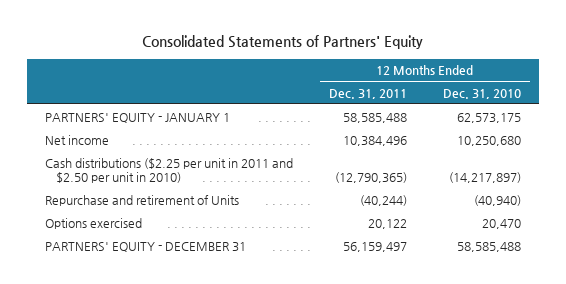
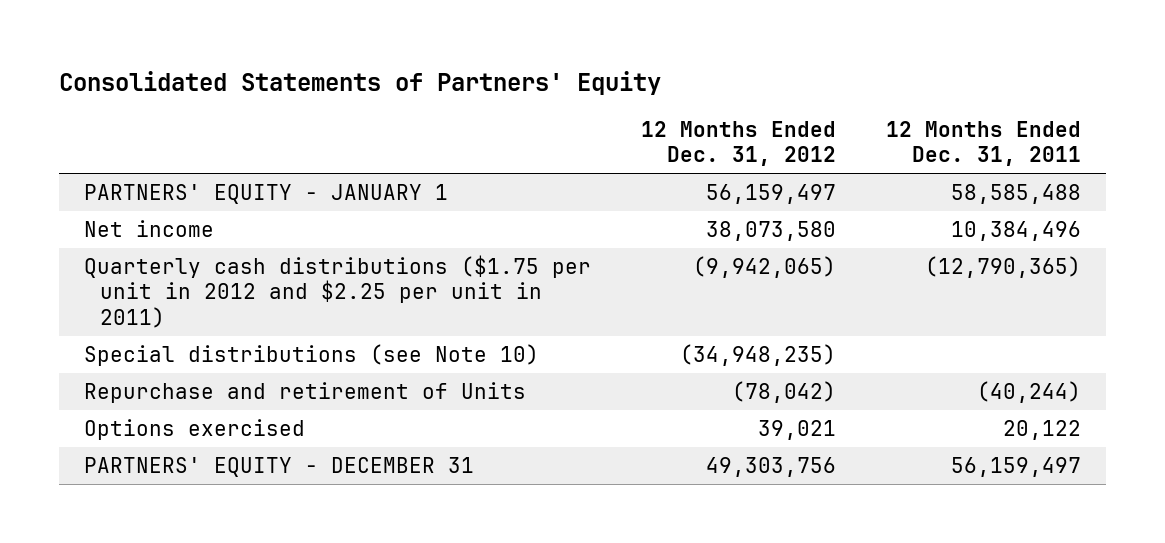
- | 12 Months Ended Dec. 31, 2011 | 12 Months Ended Dec. 31, 2010
+ | 12 Months Ended Dec. 31, 2012 | 12 Months Ended Dec. 31, 2011
- Cash distributions ($2.25 per unit in 2011 and $2.50 per unit in 2010) | (12,790,365) | (14,217,897)
+ Quarterly cash distributions ($1.75 per unit in 2012 and $2.25 per unit in 2011) | (9,942,065) | (12,790,365)
+ Special distributions (see Note 10) | (34,948,235) |

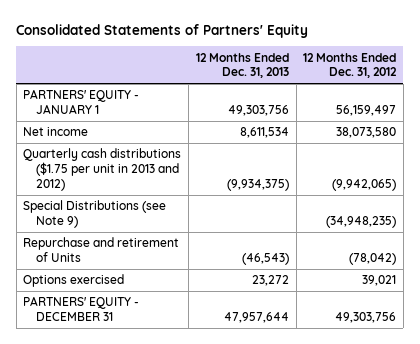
- | 12 Months Ended Dec. 31, 2012 | 12 Months Ended Dec. 31, 2011
+ | 12 Months Ended Dec. 31, 2013 | 12 Months Ended Dec. 31, 2012
- Quarterly cash distributions ($1.75 per unit in 2012 and $2.25 per unit in 2011) | (9,942,065) | (12,790,365)
- Special distributions (see Note 10) | (34,948,235) |
+ Quarterly cash distributions ($1.75 per unit in 2013 and 2012) | (9,934,375) | (9,942,065)
+ Special Distributions (see Note 9) | | (34,948,235)

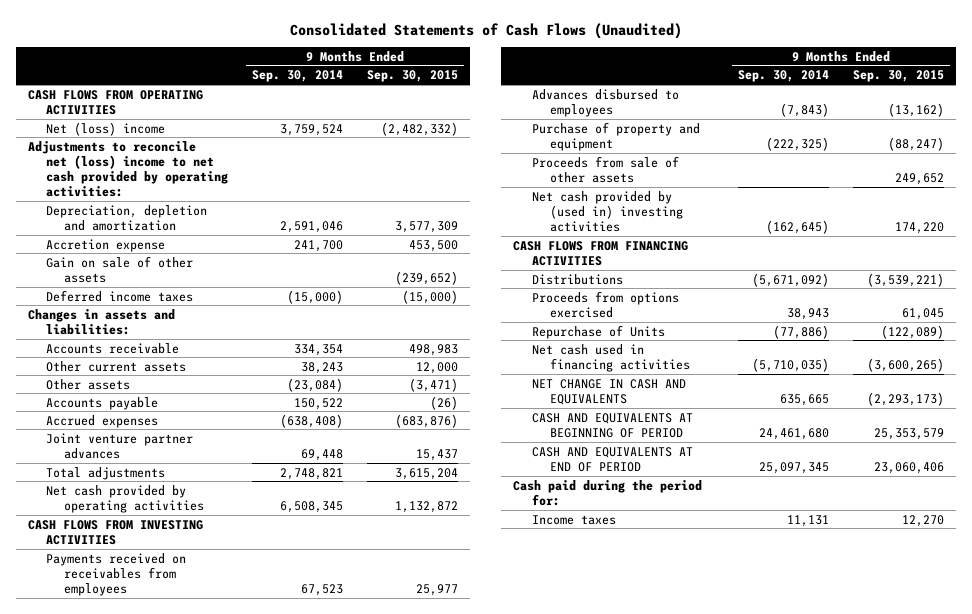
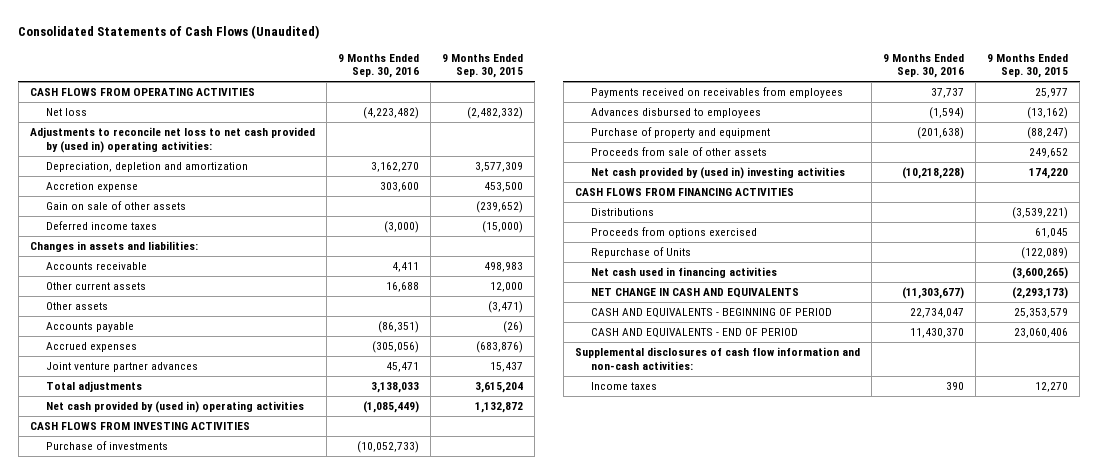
- | 9 Months Ended Sep. 30, 2014 | 9 Months Ended Sep. 30, 2015
+ | 9 Months Ended Sep. 30, 2016 | 9 Months Ended Sep. 30, 2015
- Net (loss) income | 3,759,524 | (2,482,332)
- Adjustments to reconcile net (loss) income to net cash provided by operating activities:
+ Net loss | (4,223,482) | (2,482,332)
+ Adjustments to reconcile net loss to net cash provided by (used in) operating activities:
- Net cash provided by operating activities | 6,508,345 | 1,132,872
+ Net cash provided by (used in) operating activities | (1,085,449) | 1,132,872
+ Purchase of investments | (10,052,733) |
- CASH AND EQUIVALENTS AT BEGINNING OF PERIOD | 24,461,680 | 25,353,579
- CASH AND EQUIVALENTS AT END OF PERIOD | 25,097,345 | 23,060,406
- Cash paid during the period for:
+ CASH AND EQUIVALENTS - BEGINNING OF PERIOD | 22,734,047 | 25,353,579
+ CASH AND EQUIVALENTS - END OF PERIOD | 11,430,370 | 23,060,406
+ Supplemental disclosures of cash flow information and non-cash activities:

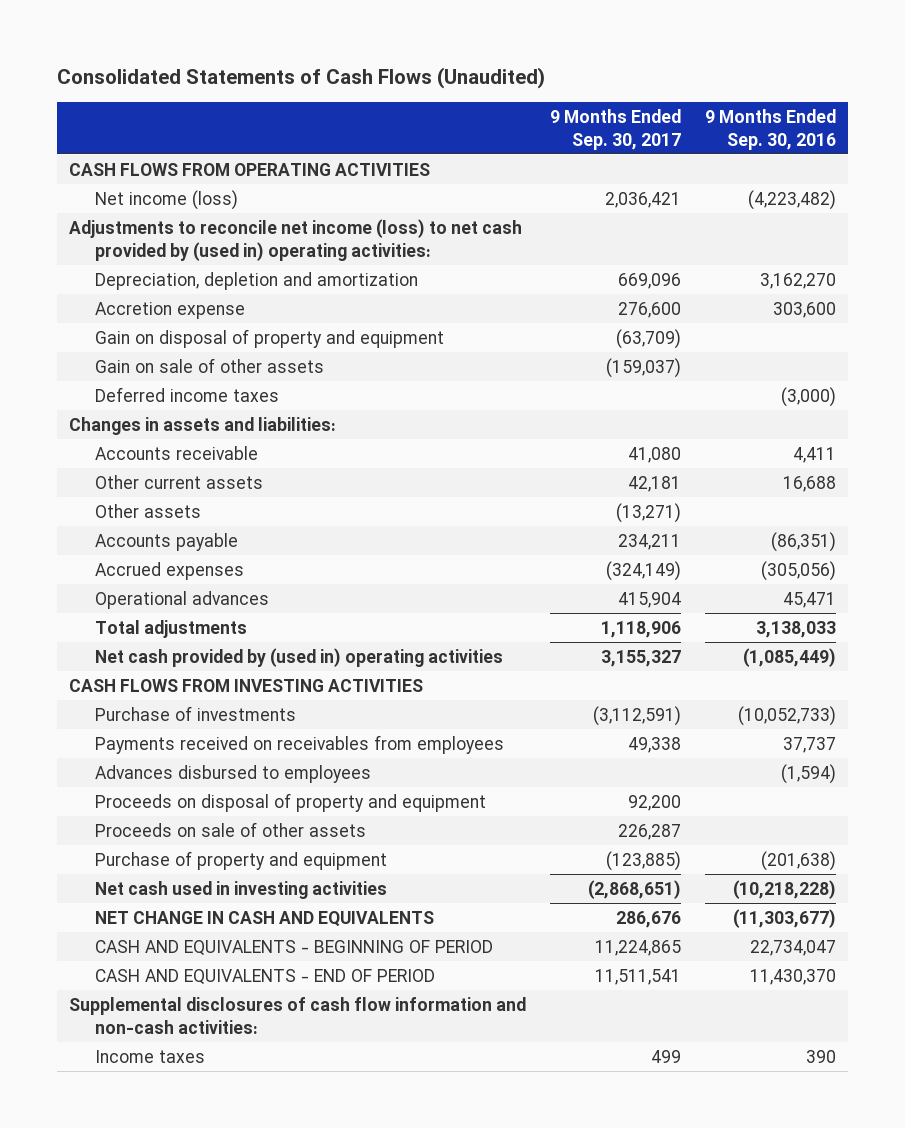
- | 9 Months Ended Sep. 30, 2016 | 9 Months Ended Sep. 30, 2015
+ | 9 Months Ended Sep. 30, 2017 | 9 Months Ended Sep. 30, 2016
- Net loss | (4,223,482) | (2,482,332)
- Adjustments to reconcile net loss to net cash provided by (used in) operating activities:
+ Net income (loss) | 2,036,421 | (4,223,482)
+ Adjustments to reconcile net income (loss) to net cash provided by (used in) operating activities:
+ Gain on disposal of property and equipment | (63,709) |
- Joint venture partner advances | 45,471 | 15,437
+ Operational advances | 415,904 | 45,471
+ Proceeds on disposal of property and equipment | 92,200 |
+ Proceeds on sale of other assets | 226,287 |
- Proceeds from sale of other assets | | 249,652
- Net cash provided by (used in) investing activities | (10,218,228) | 174,220
- CASH FLOWS FROM FINANCING ACTIVITIES
- Distributions | | (3,539,221)
- Proceeds from options exercised | | 61,045
- Repurchase of Units | | (122,089)
- Net cash used in financing activities | | (3,600,265)
+ Net cash used in investing activities | (2,868,651) | (10,218,228)

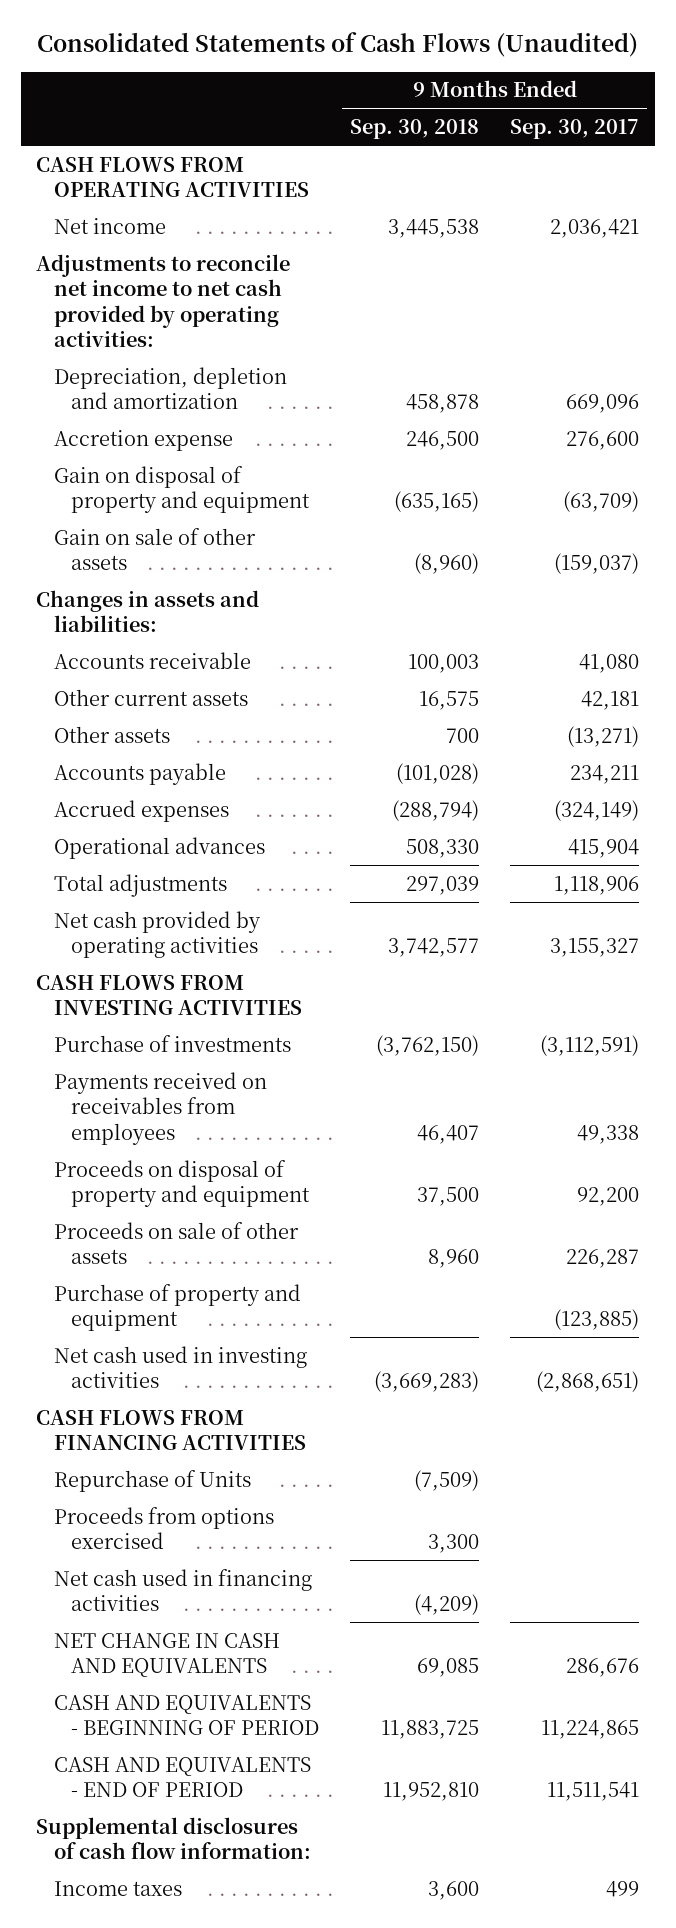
- | 9 Months Ended Sep. 30, 2017 | 9 Months Ended Sep. 30, 2016
+ | 9 Months Ended Sep. 30, 2018 | 9 Months Ended Sep. 30, 2017
- Net income (loss) | 2,036,421 | (4,223,482)
- Adjustments to reconcile net income (loss) to net cash provided by (used in) operating activities:
+ Net income | 3,445,538 | 2,036,421
+ Adjustments to reconcile net income to net cash provided by operating activities:
- Deferred income taxes | | (3,000)
- Net cash provided by (used in) operating activities | 3,155,327 | (1,085,449)
+ Net cash provided by operating activities | 3,742,577 | 3,155,327
- Advances disbursed to employees | | (1,594)
+ CASH FLOWS FROM FINANCING ACTIVITIES
+ Repurchase of Units | (7,509) |
+ Proceeds from options exercised | 3,300 |
+ Net cash used in financing activities | (4,209) |
- Supplemental disclosures of cash flow information and non-cash activities:
+ Supplemental disclosures of cash flow information:

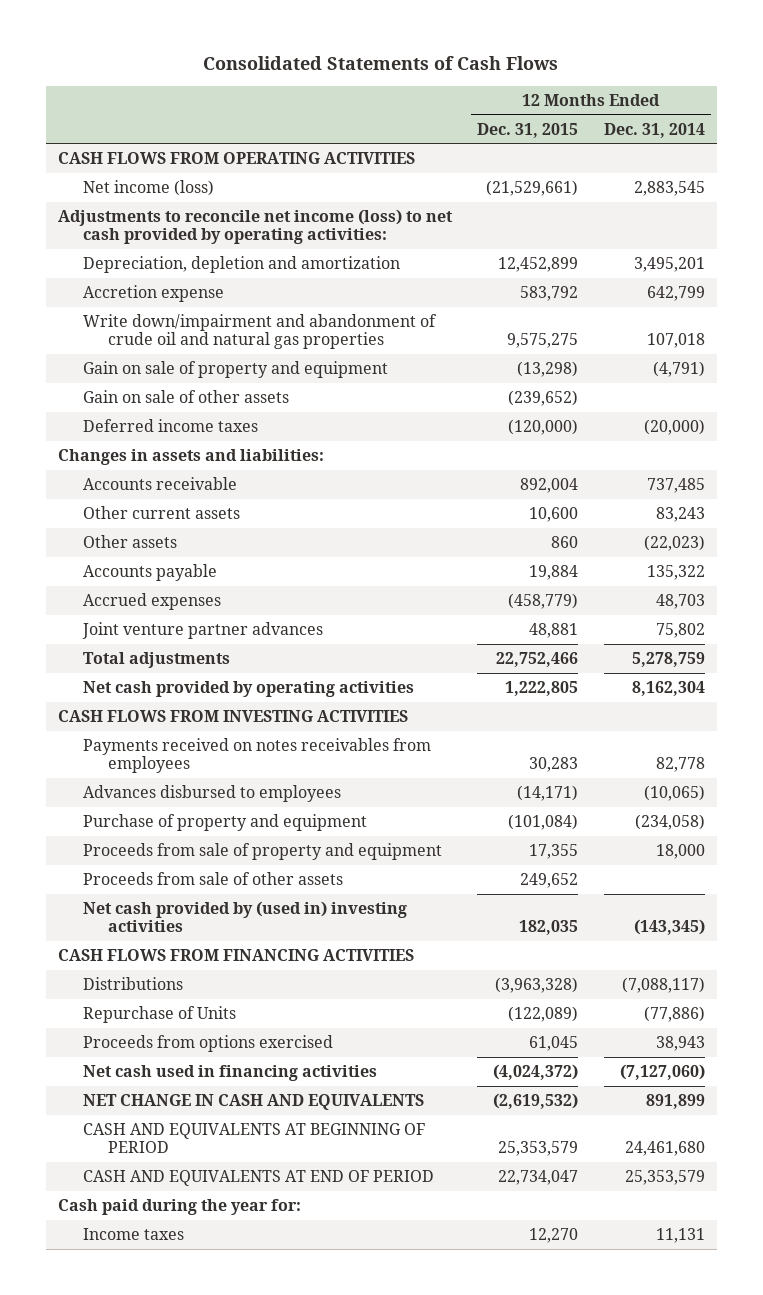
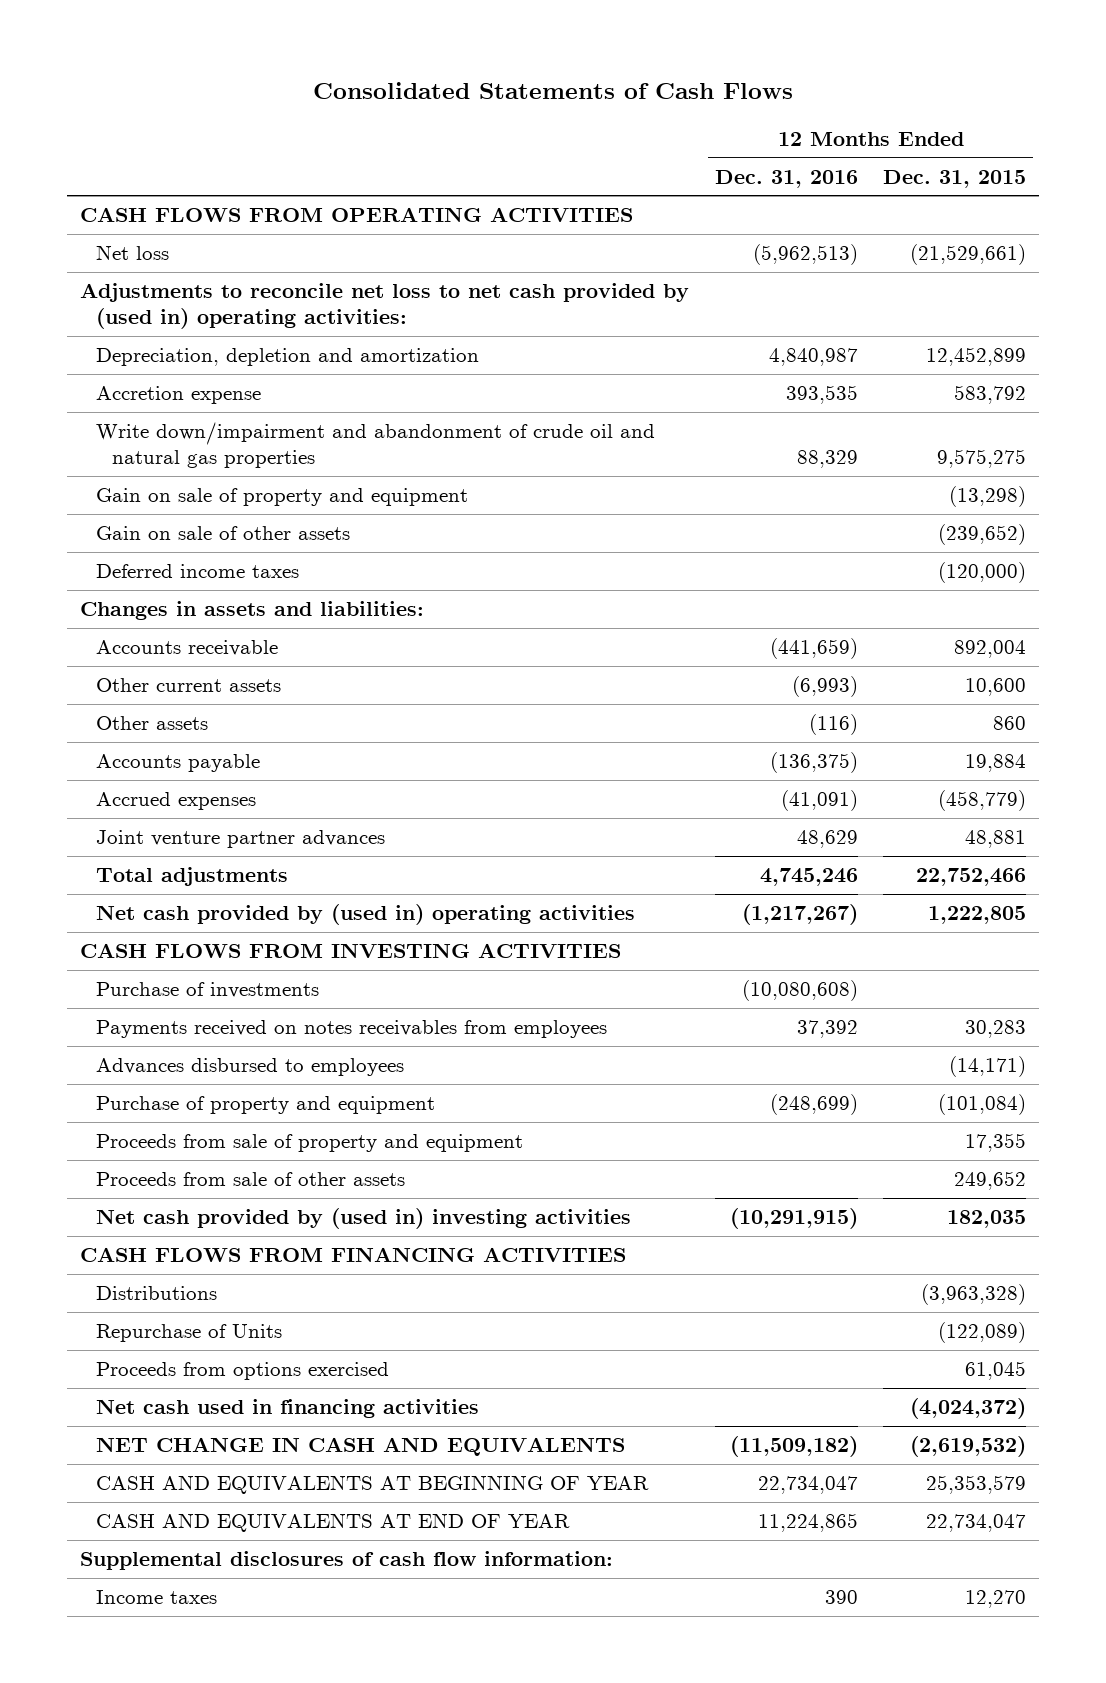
- | 12 Months Ended Dec. 31, 2015 | 12 Months Ended Dec. 31, 2014
+ | 12 Months Ended Dec. 31, 2016 | 12 Months Ended Dec. 31, 2015
- Net income (loss) | (21,529,661) | 2,883,545
- Adjustments to reconcile net income (loss) to net cash provided by operating activities:
+ Net loss | (5,962,513) | (21,529,661)
+ Adjustments to reconcile net loss to net cash provided by (used in) operating activities:
- Net cash provided by operating activities | 1,222,805 | 8,162,304
+ Net cash provided by (used in) operating activities | (1,217,267) | 1,222,805
+ Purchase of investments | (10,080,608) |
- CASH AND EQUIVALENTS AT BEGINNING OF PERIOD | 25,353,579 | 24,461,680
- CASH AND EQUIVALENTS AT END OF PERIOD | 22,734,047 | 25,353,579
- Cash paid during the year for:
+ CASH AND EQUIVALENTS AT BEGINNING OF YEAR | 22,734,047 | 25,353,579
+ CASH AND EQUIVALENTS AT END OF YEAR | 11,224,865 | 22,734,047
+ Supplemental disclosures of cash flow information:

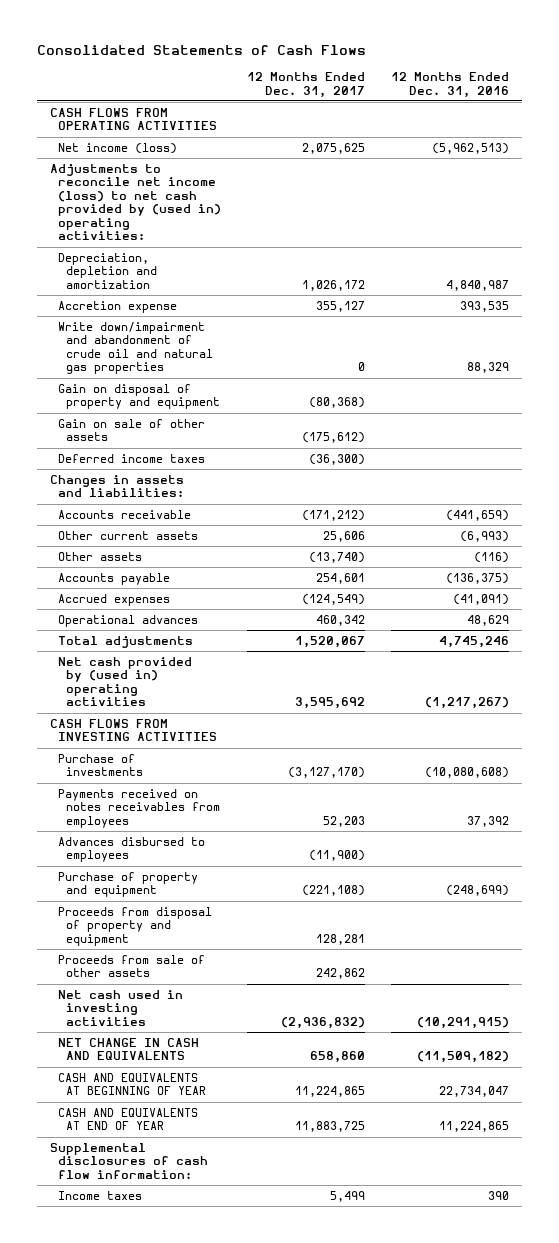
- | 12 Months Ended Dec. 31, 2016 | 12 Months Ended Dec. 31, 2015
+ | 12 Months Ended Dec. 31, 2017 | 12 Months Ended Dec. 31, 2016
- Net loss | (5,962,513) | (21,529,661)
- Adjustments to reconcile net loss to net cash provided by (used in) operating activities:
+ Net income (loss) | 2,075,625 | (5,962,513)
+ Adjustments to reconcile net income (loss) to net cash provided by (used in) operating activities:
- Gain on sale of property and equipment | | (13,298)
+ Gain on disposal of property and equipment | (80,368) |
- Joint venture partner advances | 48,629 | 48,881
+ Operational advances | 460,342 | 48,629
- Proceeds from sale of property and equipment | | 17,355
+ Proceeds from disposal of property and equipment | 128,281 |
- Net cash provided by (used in) investing activities | (10,291,915) | 182,035
- CASH FLOWS FROM FINANCING ACTIVITIES
- Distributions | | (3,963,328)
- Repurchase of Units | | (122,089)
- Proceeds from options exercised | | 61,045
- Net cash used in financing activities | | (4,024,372)
+ Net cash used in investing activities | (2,936,832) | (10,291,915)

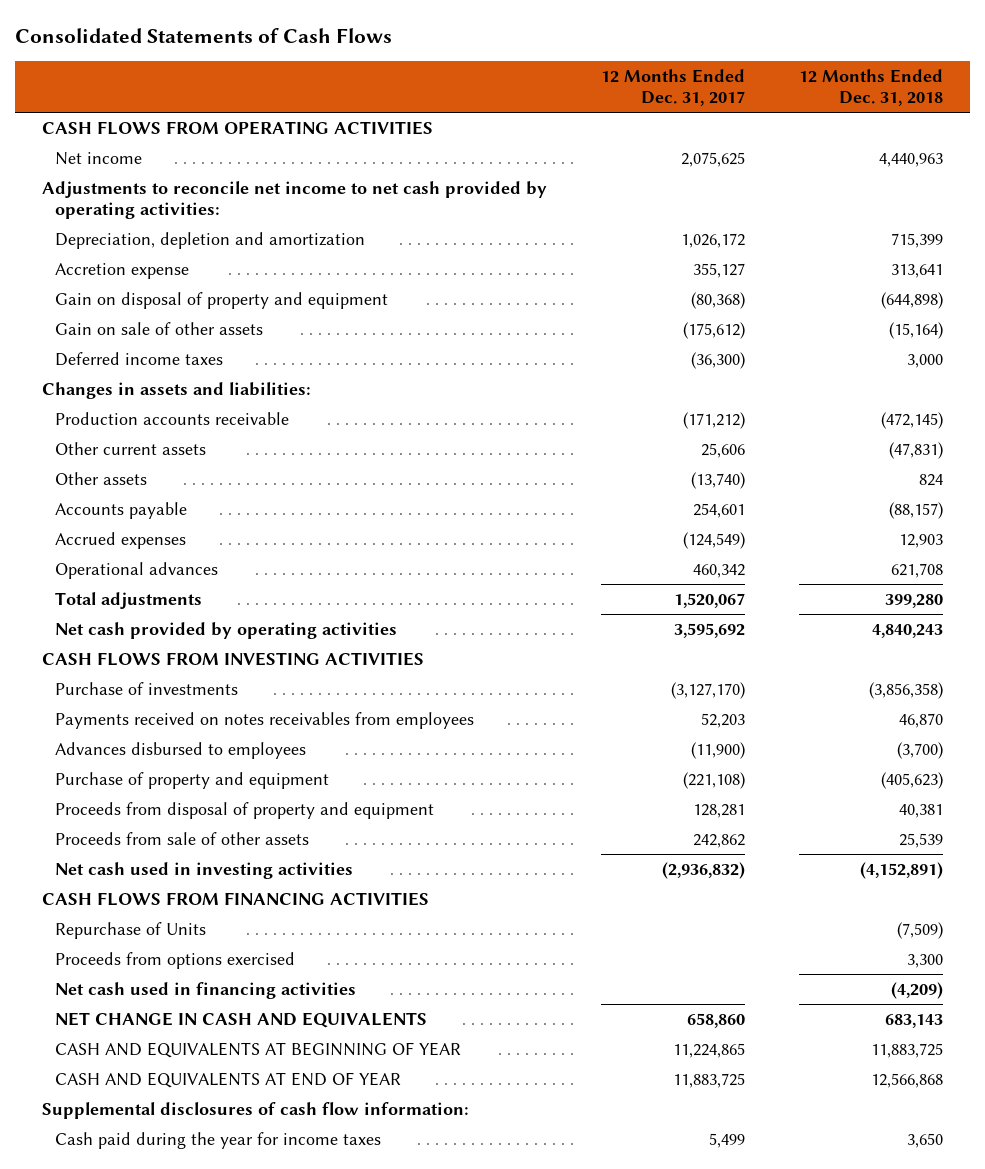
- | 12 Months Ended Dec. 31, 2017 | 12 Months Ended Dec. 31, 2016
+ | 12 Months Ended Dec. 31, 2017 | 12 Months Ended Dec. 31, 2018
- Net income (loss) | 2,075,625 | (5,962,513)
- Adjustments to reconcile net income (loss) to net cash provided by (used in) operating activities:
+ Net income | 2,075,625 | 4,440,963
+ Adjustments to reconcile net income to net cash provided by operating activities:
- Write down/impairment and abandonment of crude oil and natural gas properties | 0 | 88,329
- Accounts receivable | (171,212) | (441,659)
+ Production accounts receivable | (171,212) | (472,145)
- Net cash provided by (used in) operating activities | 3,595,692 | (1,217,267)
+ Net cash provided by operating activities | 3,595,692 | 4,840,243
+ CASH FLOWS FROM FINANCING ACTIVITIES
+ Repurchase of Units | | (7,509)
+ Proceeds from options exercised | | 3,300
+ Net cash used in financing activities | | (4,209)
- Income taxes | 5,499 | 390
+ Cash paid during the year for income taxes | 5,499 | 3,650

